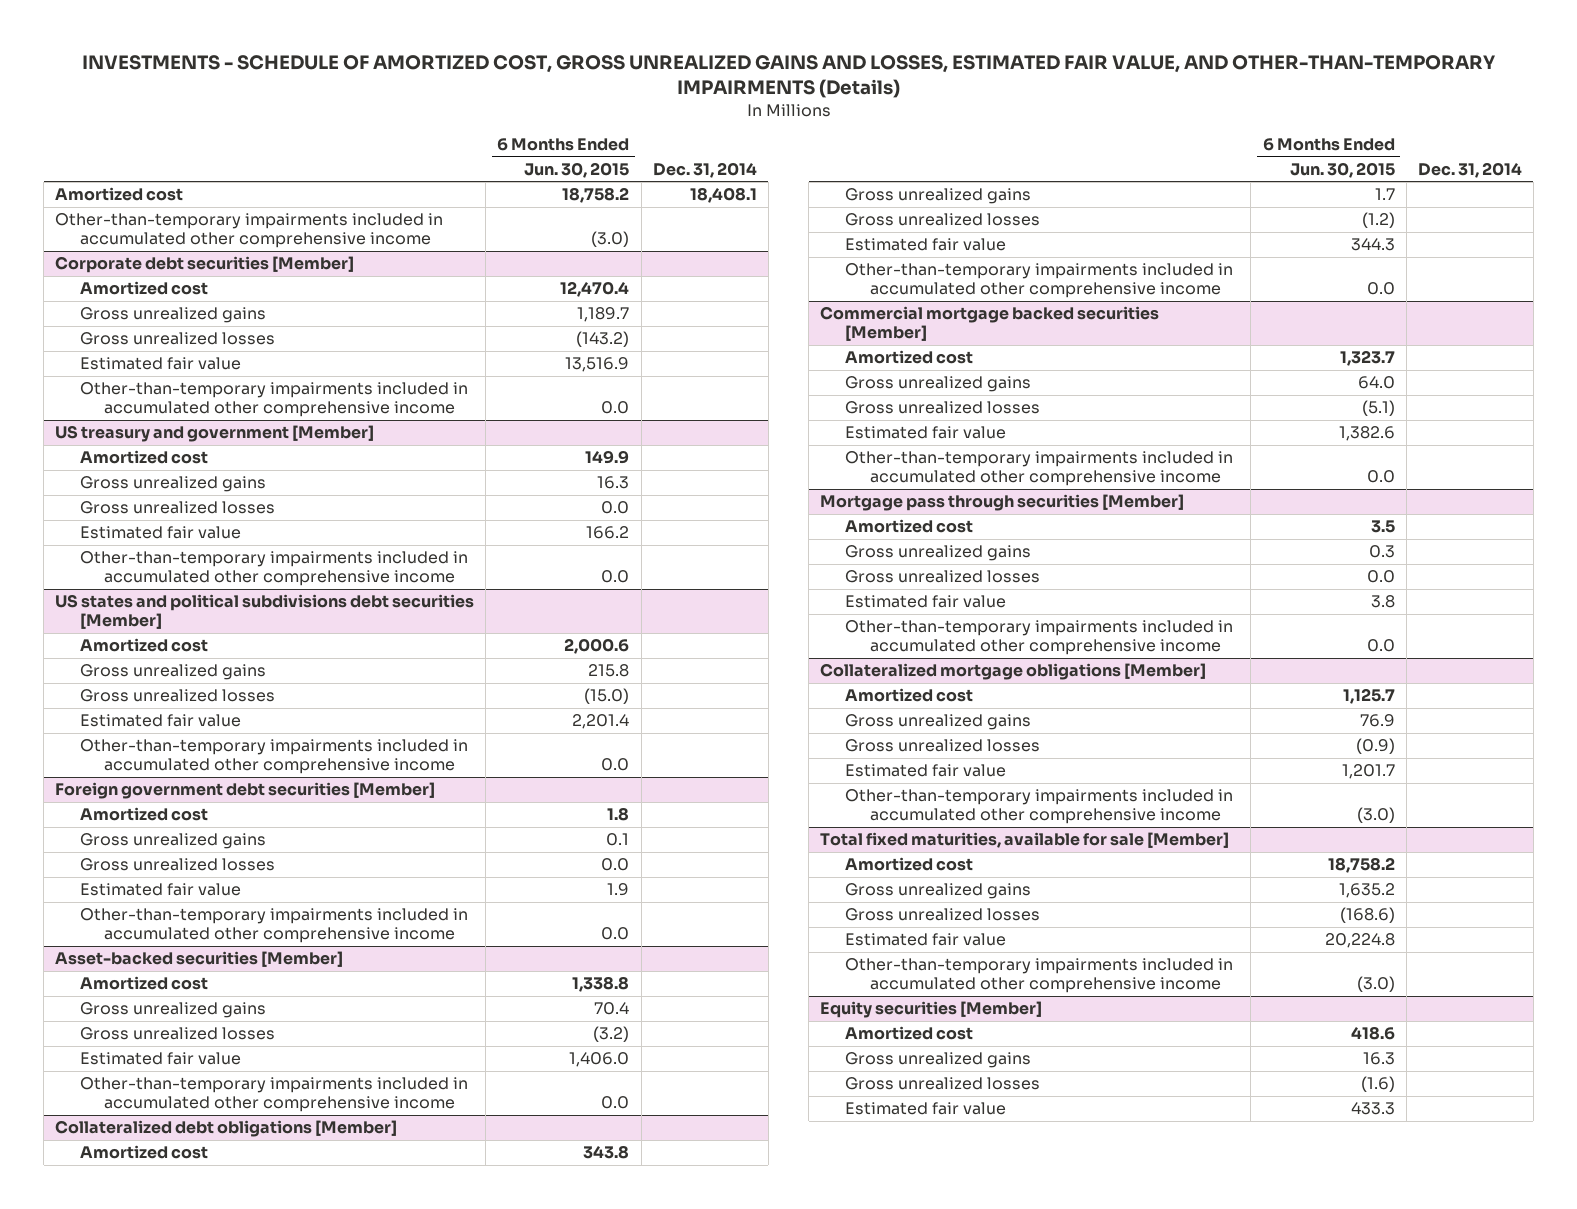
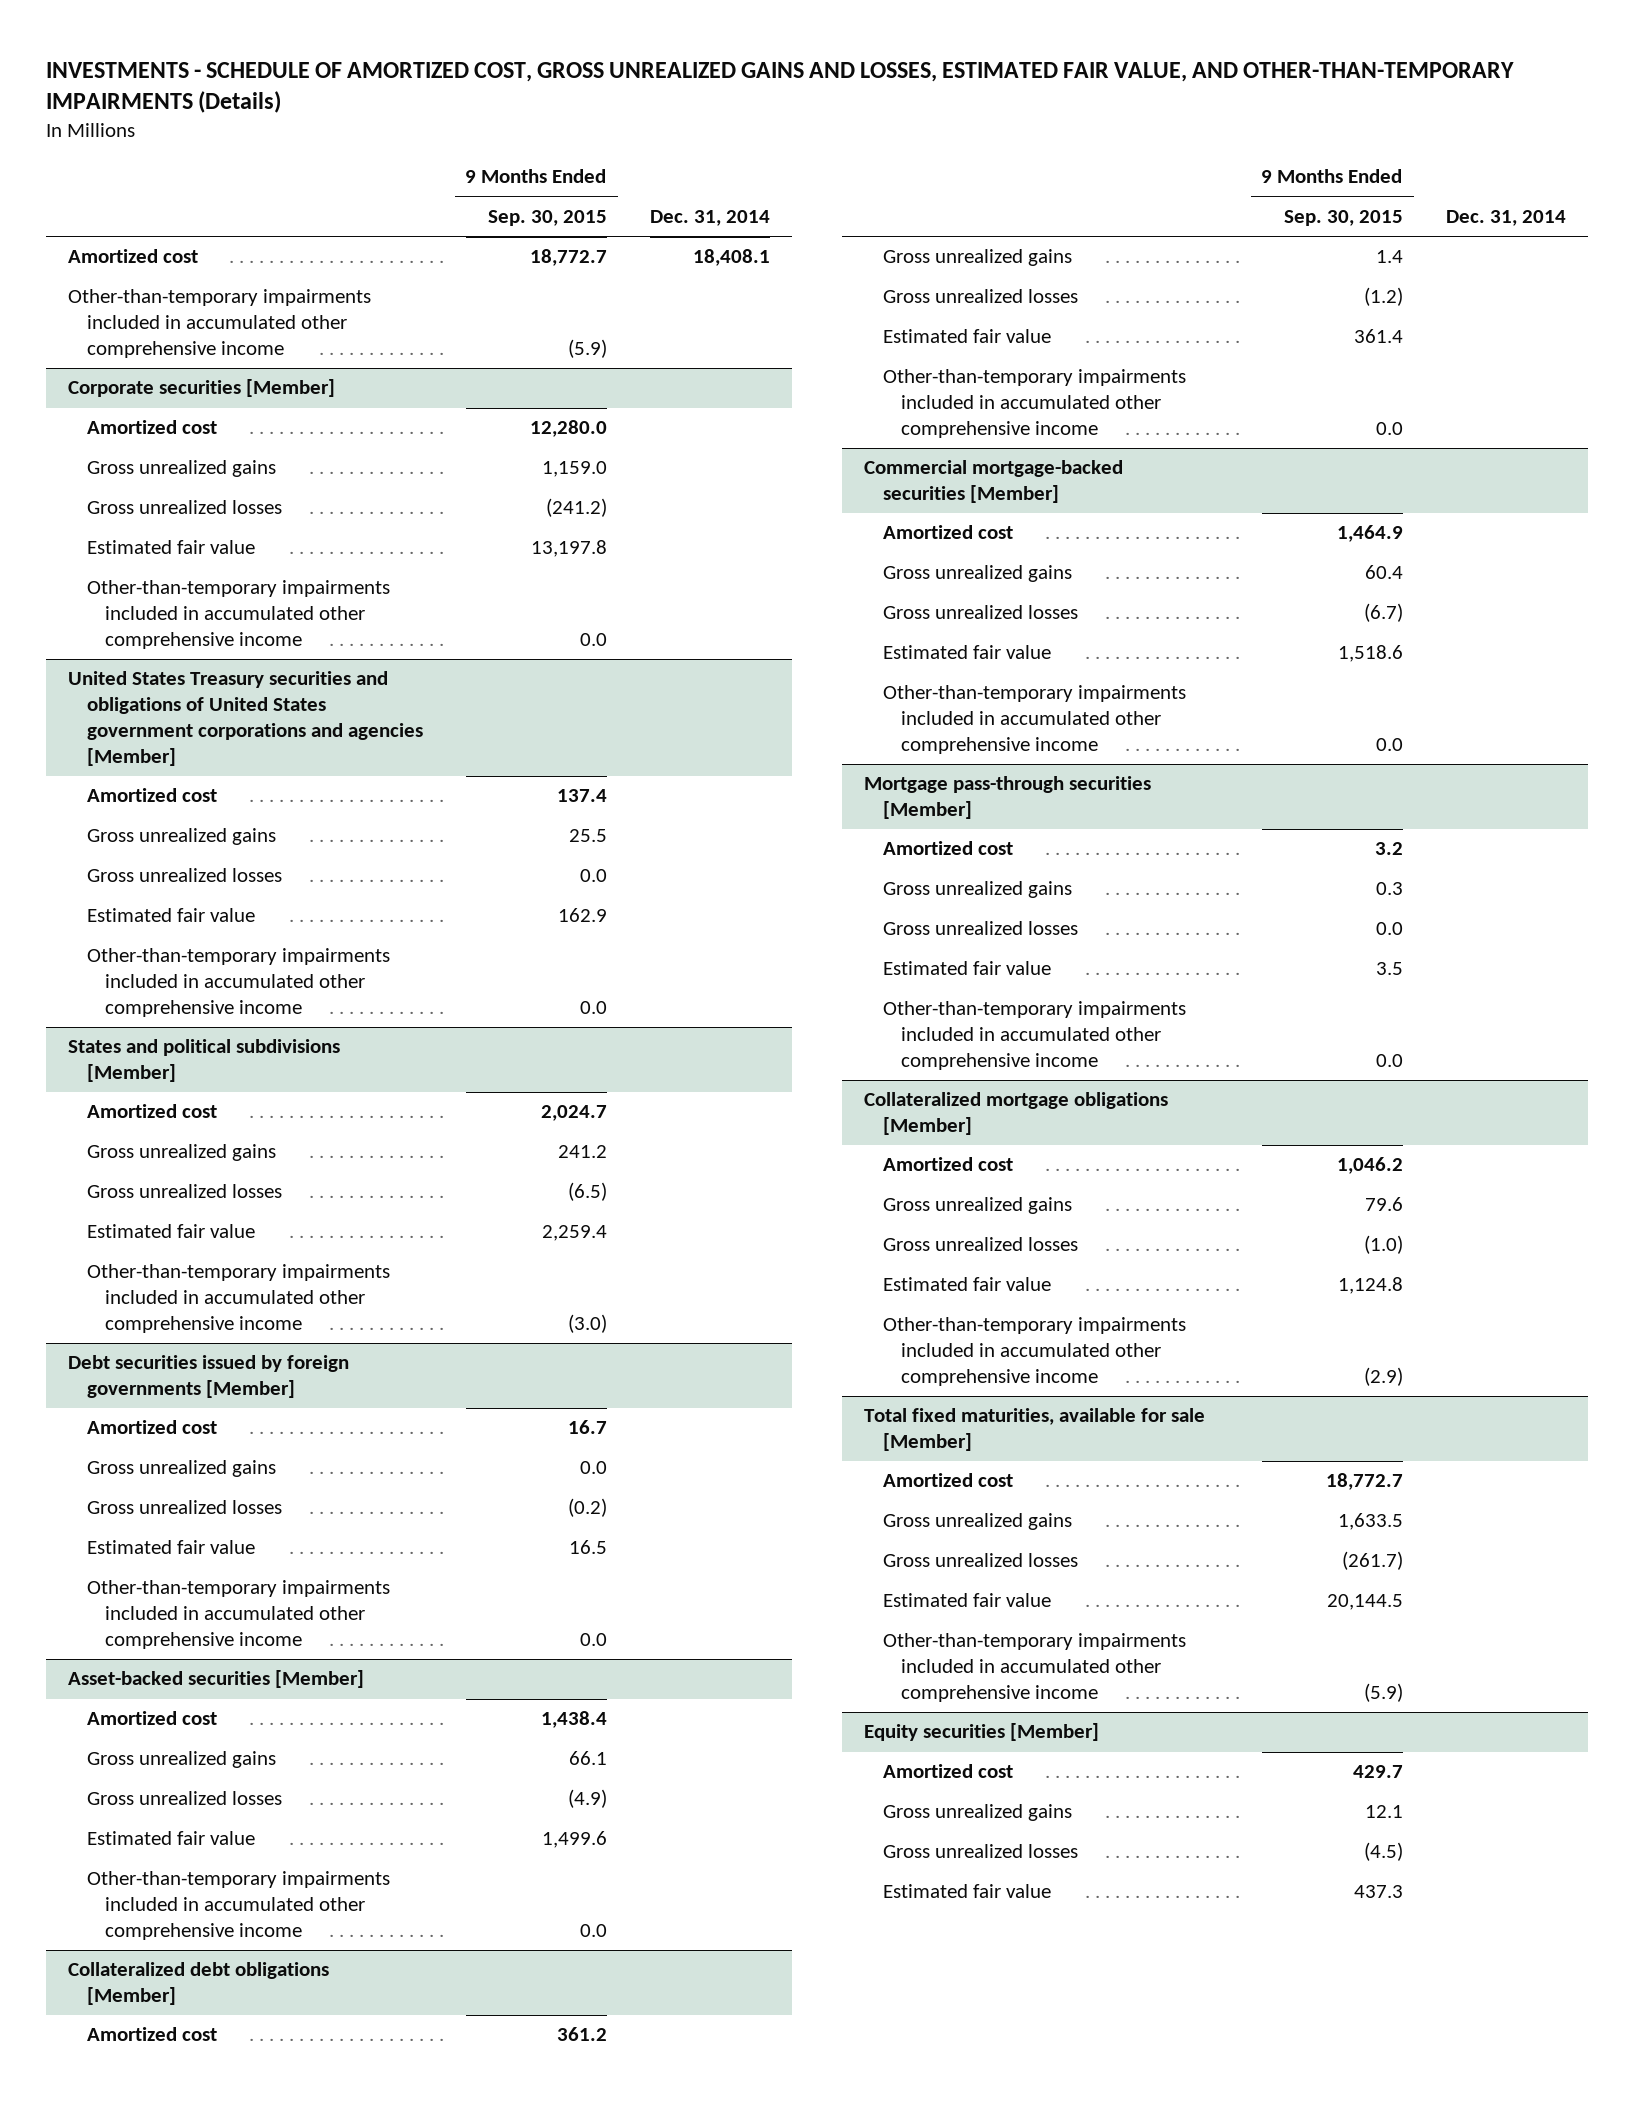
- | 6 Months Ended Jun. 30, 2015 | Dec. 31, 2014
+ | 9 Months Ended Sep. 30, 2015 | Dec. 31, 2014
- Corporate debt securities [Member]
+ Corporate securities [Member]
- US treasury and government [Member]
+ United States Treasury securities and obligations of United States government corporations and agencies [Member]
- US states and political subdivisions debt securities [Member]
+ States and political subdivisions [Member]
- Foreign government debt securities [Member]
+ Debt securities issued by foreign governments [Member]
- Commercial mortgage backed securities [Member]
+ Commercial mortgage-backed securities [Member]
- Mortgage pass through securities [Member]
+ Mortgage pass-through securities [Member]

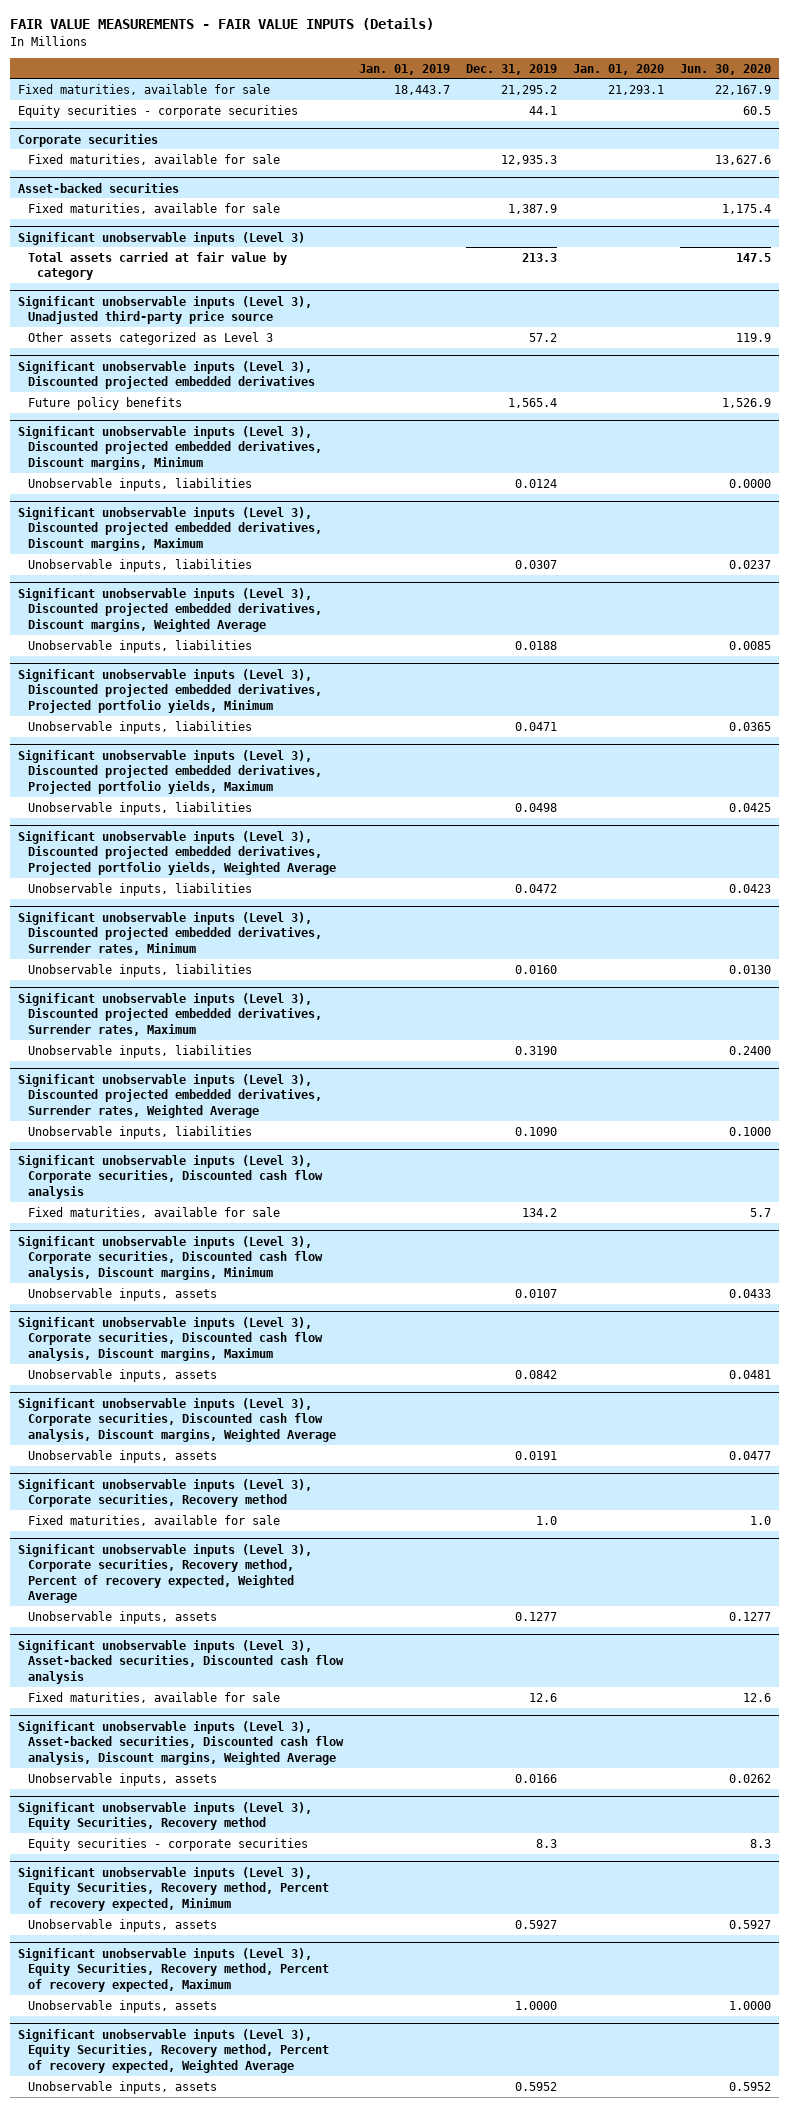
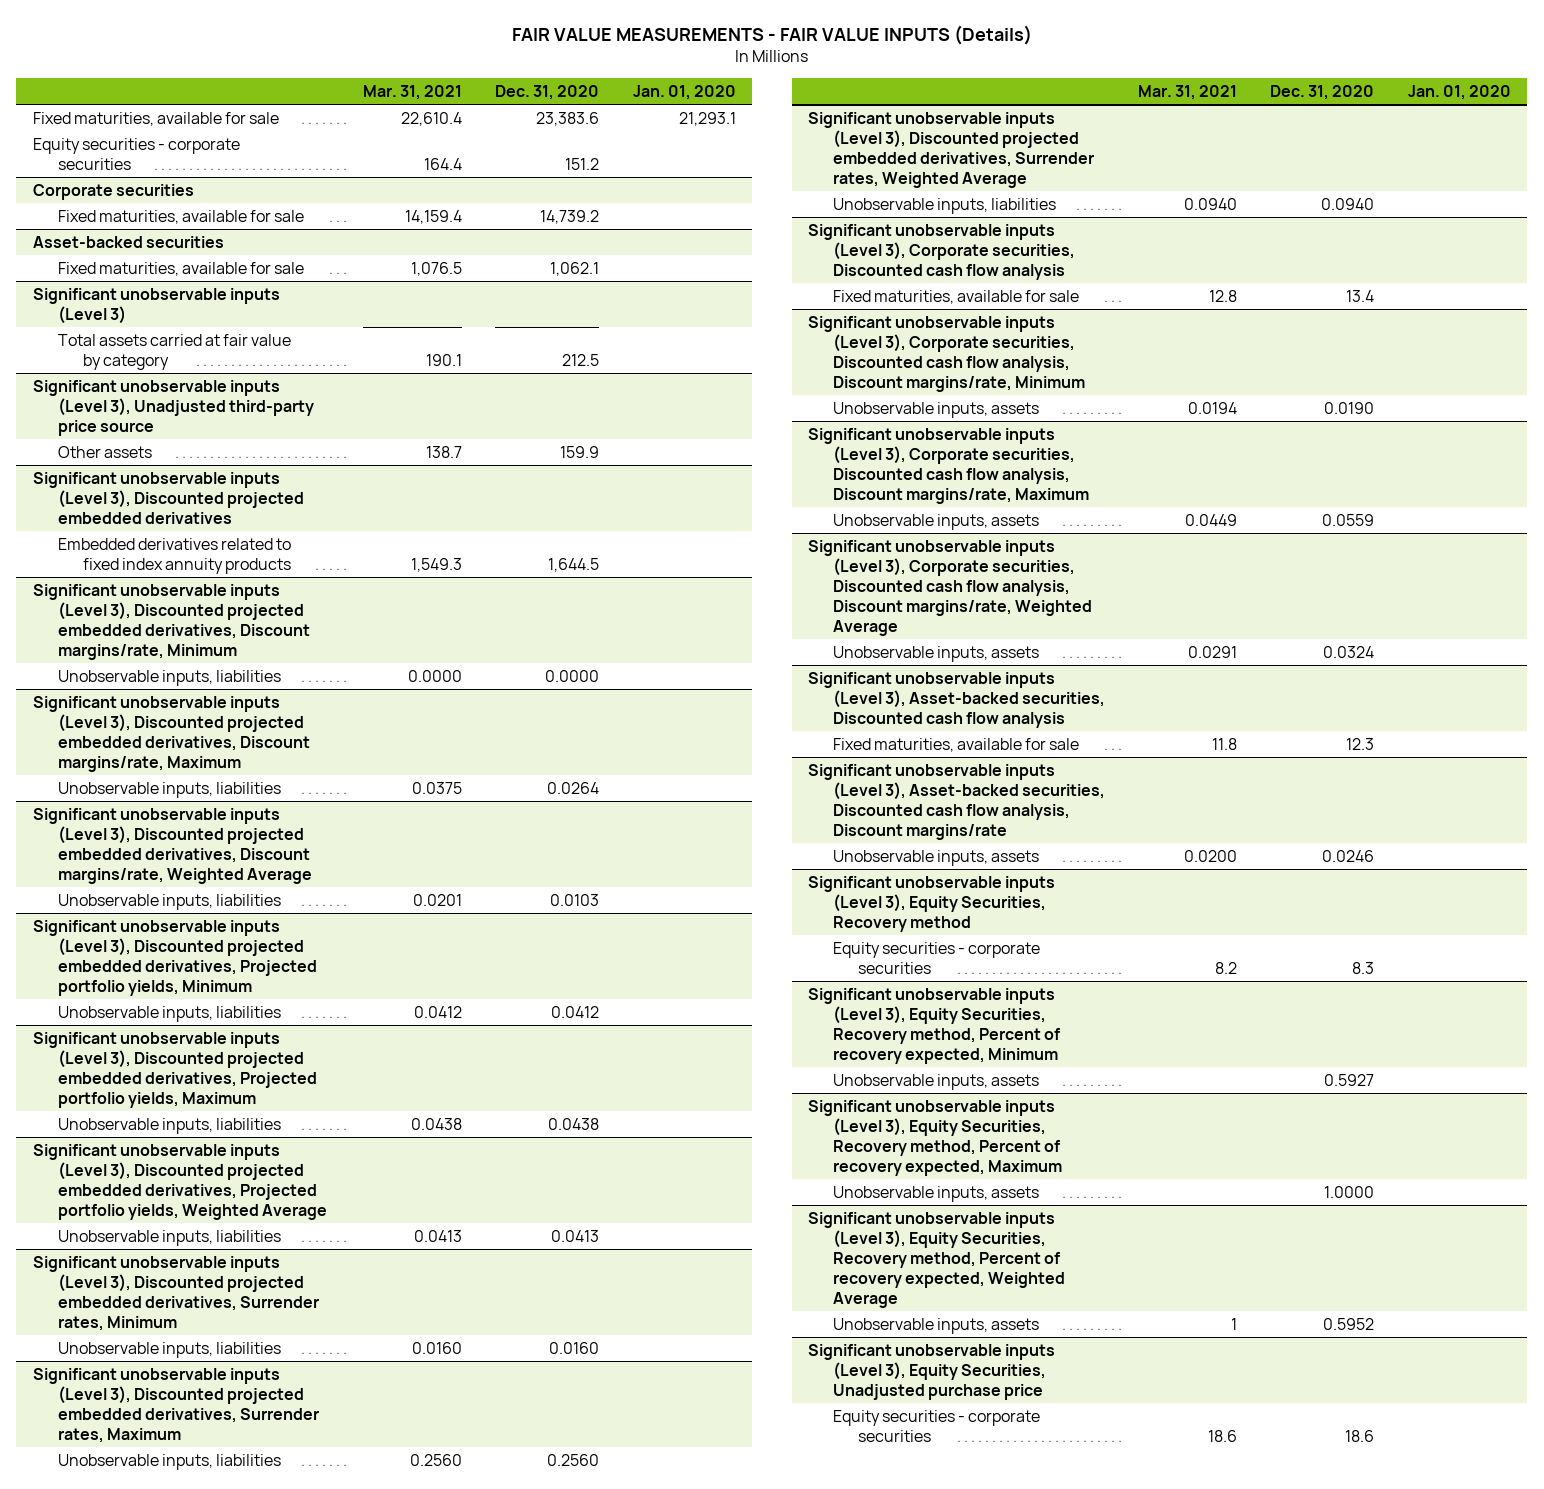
- | Jan. 01, 2019 | Dec. 31, 2019 | Jan. 01, 2020 | Jun. 30, 2020
+ | Mar. 31, 2021 | Dec. 31, 2020 | Jan. 01, 2020
@ Significant unobservable inputs (Level 3), Unadjusted third-party price source
- Other assets categorized as Level 3 | | 57.2 | | 119.9
+ Other assets | 138.7 | 159.9 |
@ Significant unobservable inputs (Level 3), Discounted projected embedded derivatives
- Future policy benefits | | 1,565.4 | | 1,526.9
- Significant unobservable inputs (Level 3), Discounted projected embedded derivatives, Discount margins, Minimum
@ Significant unobservable inputs (Level 3), Discounted projected embedded derivatives
+ Embedded derivatives related to fixed index annuity products | 1,549.3 | 1,644.5 |
+ Significant unobservable inputs (Level 3), Discounted projected embedded derivatives, Discount margins/rate, Minimum
- Significant unobservable inputs (Level 3), Discounted projected embedded derivatives, Discount margins, Maximum
+ Significant unobservable inputs (Level 3), Discounted projected embedded derivatives, Discount margins/rate, Maximum
- Significant unobservable inputs (Level 3), Discounted projected embedded derivatives, Discount margins, Weighted Average
+ Significant unobservable inputs (Level 3), Discounted projected embedded derivatives, Discount margins/rate, Weighted Average
- Significant unobservable inputs (Level 3), Corporate securities, Discounted cash flow analysis, Discount margins, Minimum
+ Significant unobservable inputs (Level 3), Corporate securities, Discounted cash flow analysis, Discount margins/rate, Minimum
- Significant unobservable inputs (Level 3), Corporate securities, Discounted cash flow analysis, Discount margins, Maximum
+ Significant unobservable inputs (Level 3), Corporate securities, Discounted cash flow analysis, Discount margins/rate, Maximum
- Significant unobservable inputs (Level 3), Corporate securities, Discounted cash flow analysis, Discount margins, Weighted Average
+ Significant unobservable inputs (Level 3), Corporate securities, Discounted cash flow analysis, Discount margins/rate, Weighted Average
- Significant unobservable inputs (Level 3), Corporate securities, Recovery method
- Fixed maturities, available for sale | | 1.0 | | 1.0
- Significant unobservable inputs (Level 3), Corporate securities, Recovery method, Percent of recovery expected, Weighted Average
- Unobservable inputs, assets | | 0.1277 | | 0.1277
- Significant unobservable inputs (Level 3), Asset-backed securities, Discounted cash flow analysis, Discount margins, Weighted Average
+ Significant unobservable inputs (Level 3), Asset-backed securities, Discounted cash flow analysis, Discount margins/rate
+ Significant unobservable inputs (Level 3), Equity Securities, Unadjusted purchase price
+ Equity securities - corporate securities | 18.6 | 18.6 |

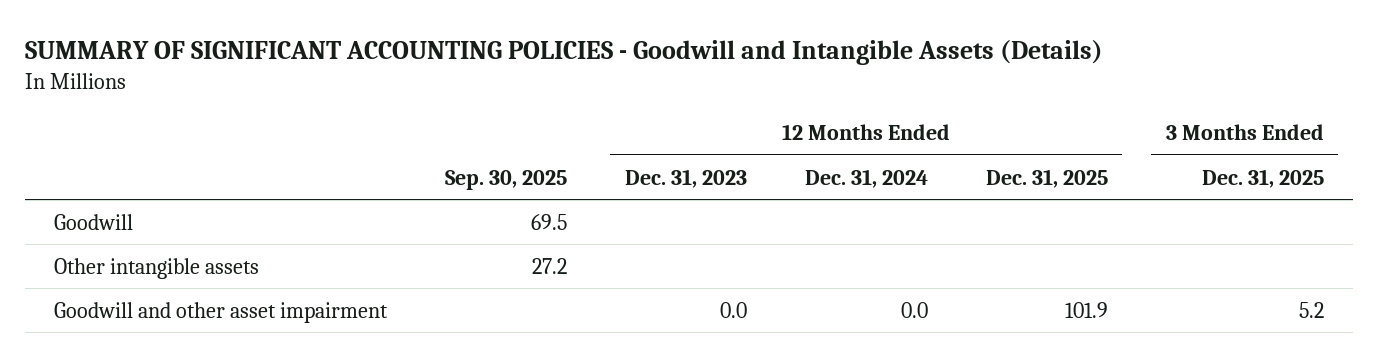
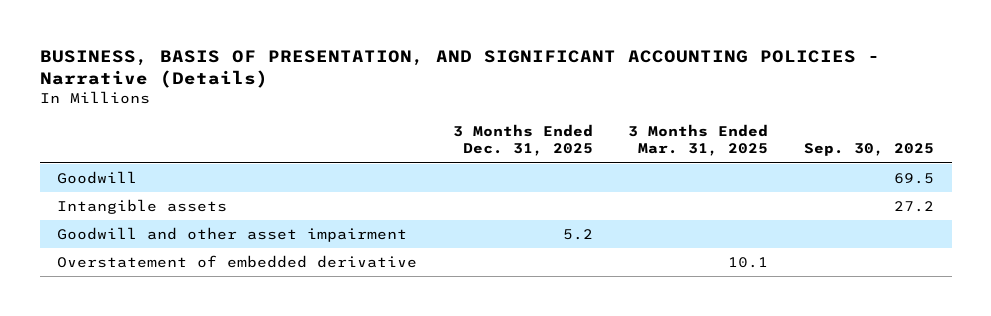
- SUMMARY OF SIGNIFICANT ACCOUNTING POLICIES - Goodwill and Intangible Assets (Details)
+ BUSINESS, BASIS OF PRESENTATION, AND SIGNIFICANT ACCOUNTING POLICIES - Narrative (Details)
- | Sep. 30, 2025 | 12 Months Ended Dec. 31, 2023 | 12 Months Ended Dec. 31, 2024 | 12 Months Ended Dec. 31, 2025 | 3 Months Ended Dec. 31, 2025
+ | 3 Months Ended Dec. 31, 2025 | 3 Months Ended Mar. 31, 2025 | Sep. 30, 2025
- Other intangible assets | 27.2 | | | |
+ Intangible assets | | | 27.2
+ Overstatement of embedded derivative | | 10.1 |

